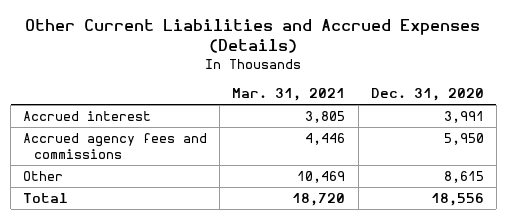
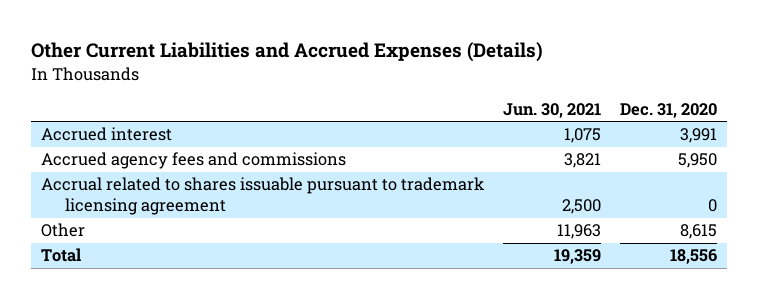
- | Mar. 31, 2021 | Dec. 31, 2020
+ | Jun. 30, 2021 | Dec. 31, 2020
+ Accrual related to shares issuable pursuant to trademark licensing agreement | 2,500 | 0

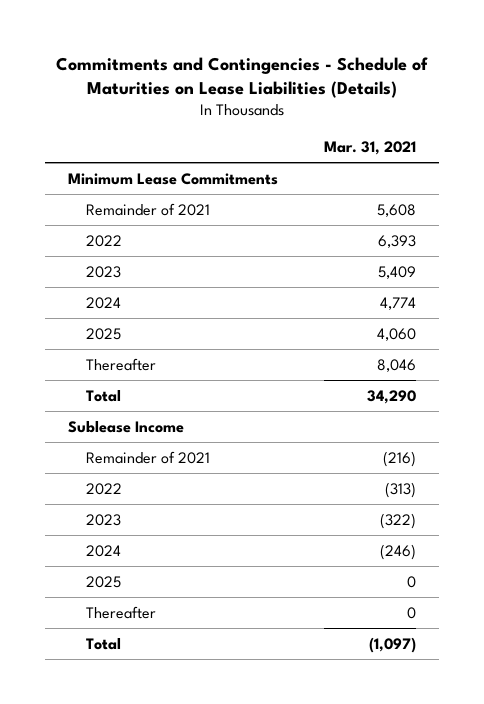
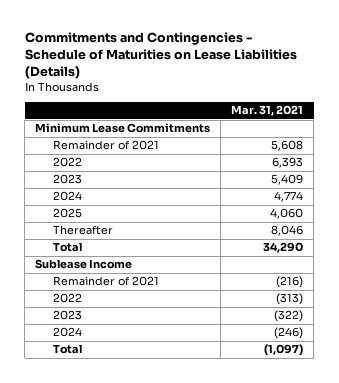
- 2025 | 0
- Thereafter | 0

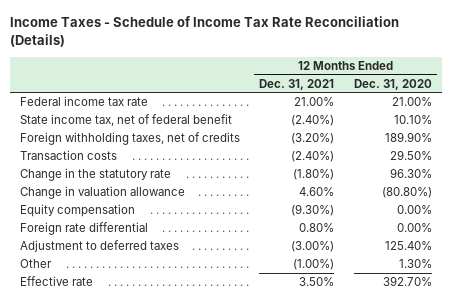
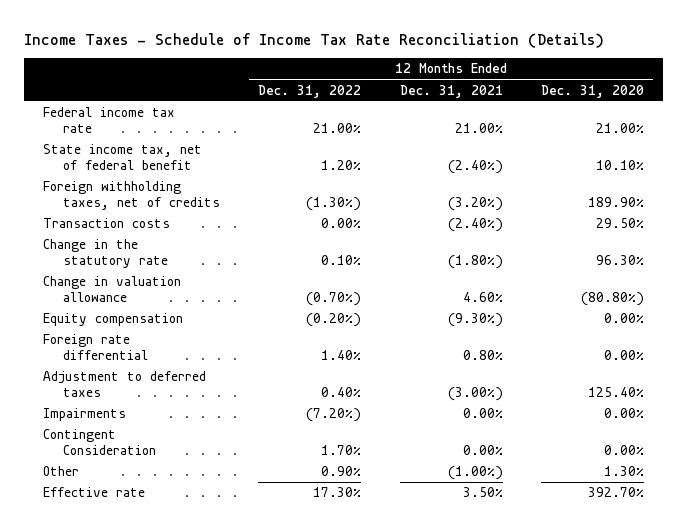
- | 12 Months Ended Dec. 31, 2021 | 12 Months Ended Dec. 31, 2020
+ | 12 Months Ended Dec. 31, 2022 | 12 Months Ended Dec. 31, 2021 | 12 Months Ended Dec. 31, 2020
+ Impairments | (7.20%) | 0.00% | 0.00%
+ Contingent Consideration | 1.70% | 0.00% | 0.00%

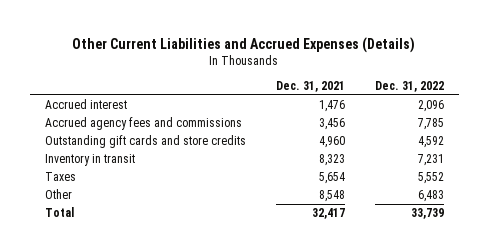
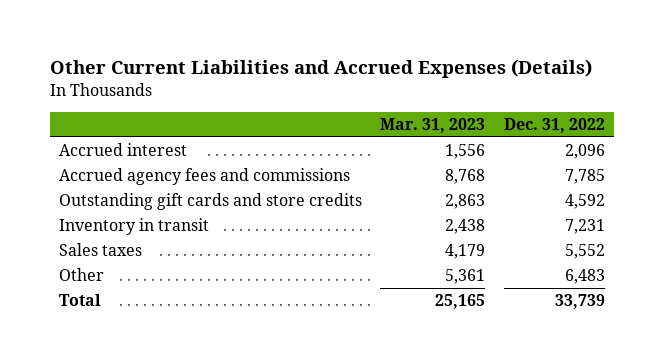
- | Dec. 31, 2021 | Dec. 31, 2022
+ | Mar. 31, 2023 | Dec. 31, 2022
- Taxes | 5,654 | 5,552
+ Sales taxes | 4,179 | 5,552

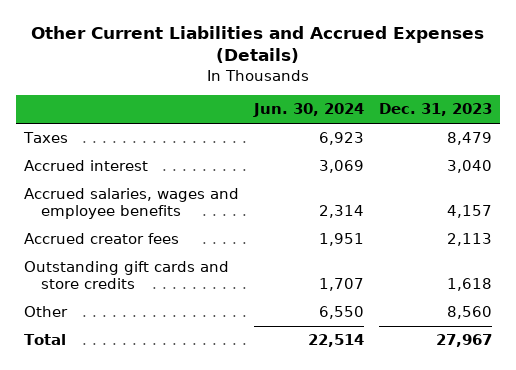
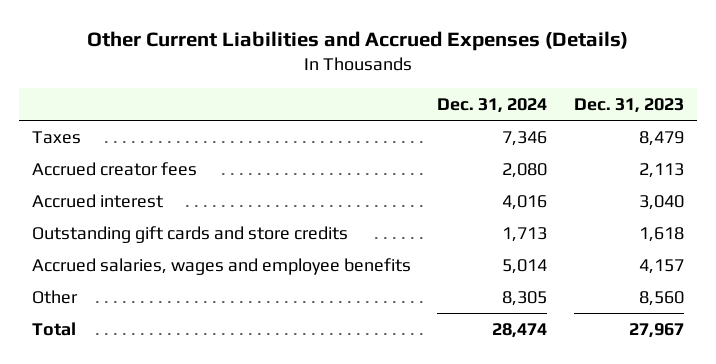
- | Jun. 30, 2024 | Dec. 31, 2023
+ | Dec. 31, 2024 | Dec. 31, 2023
moved down: Accrued interest | 4,016 | 3,040
moved down: Accrued salaries, wages and employee benefits | 5,014 | 4,157

